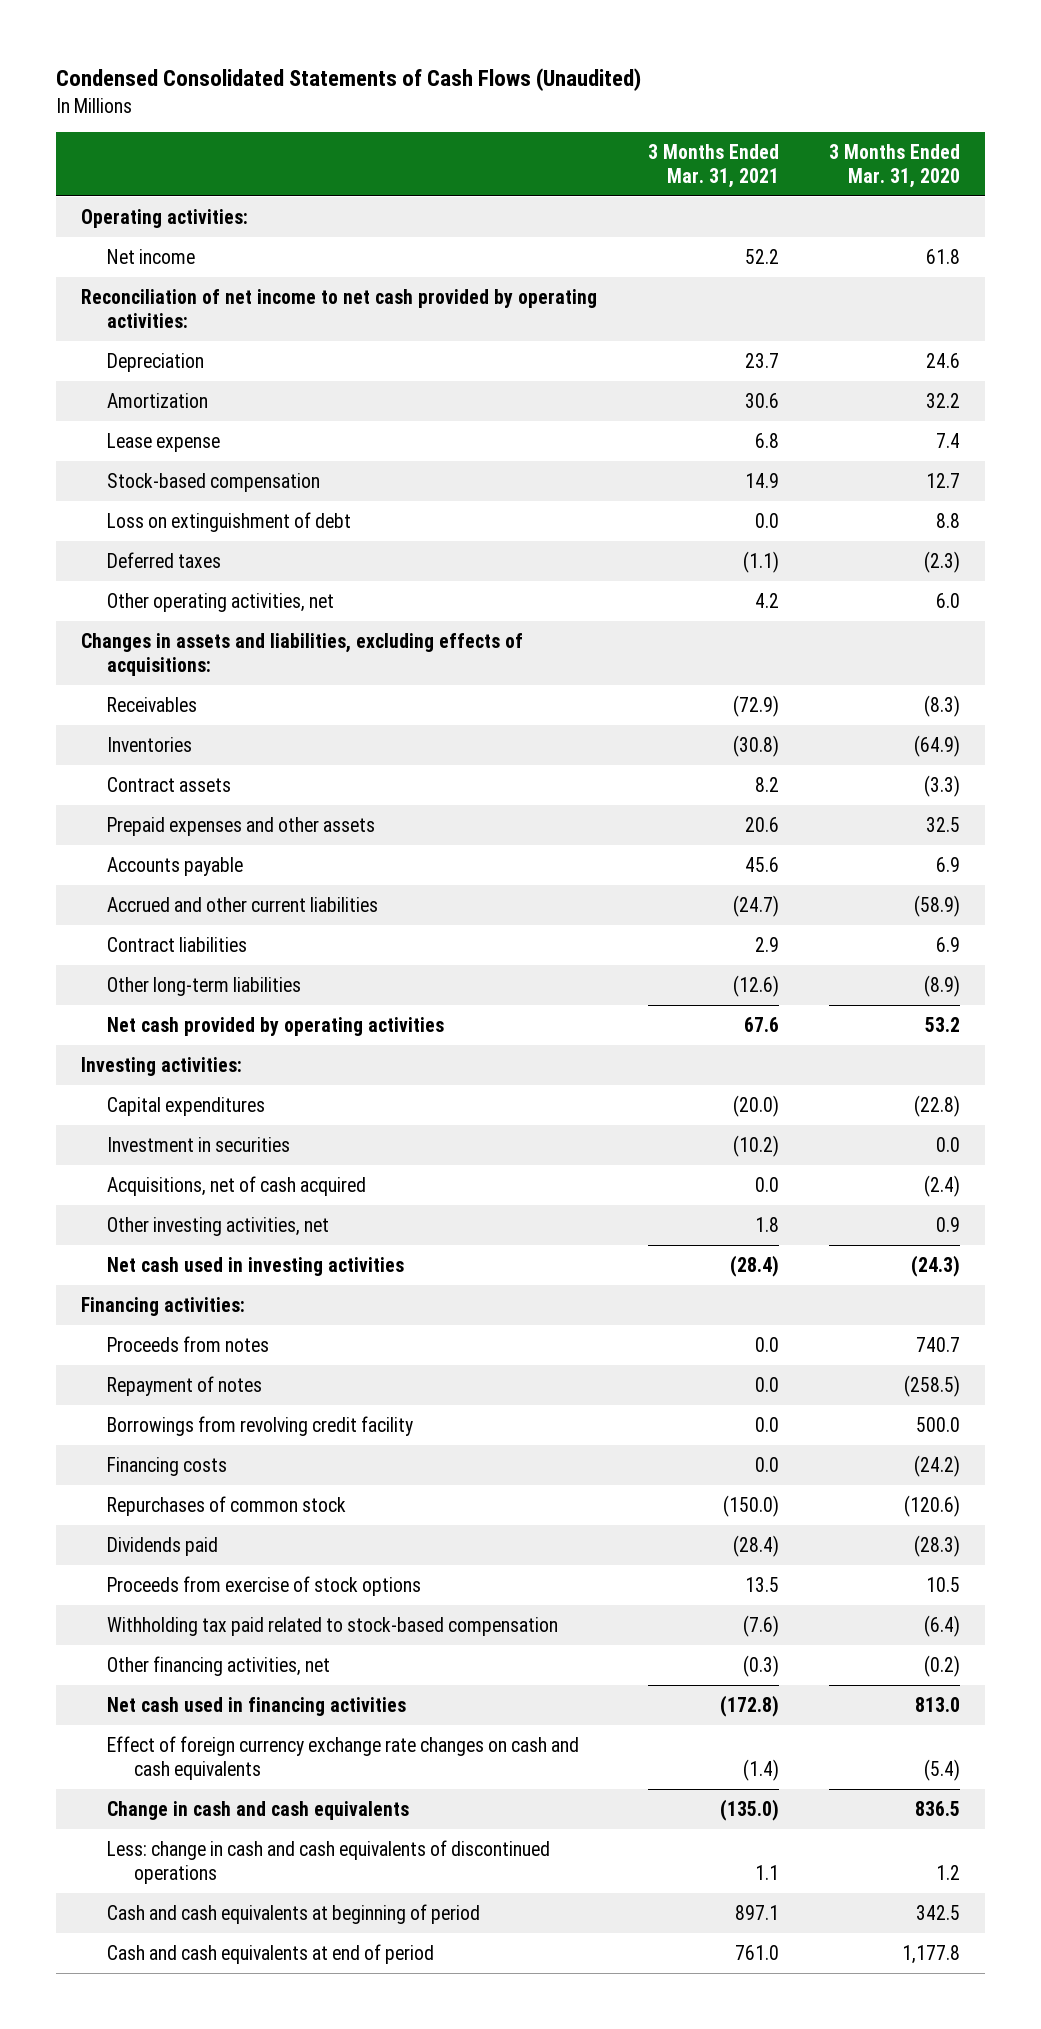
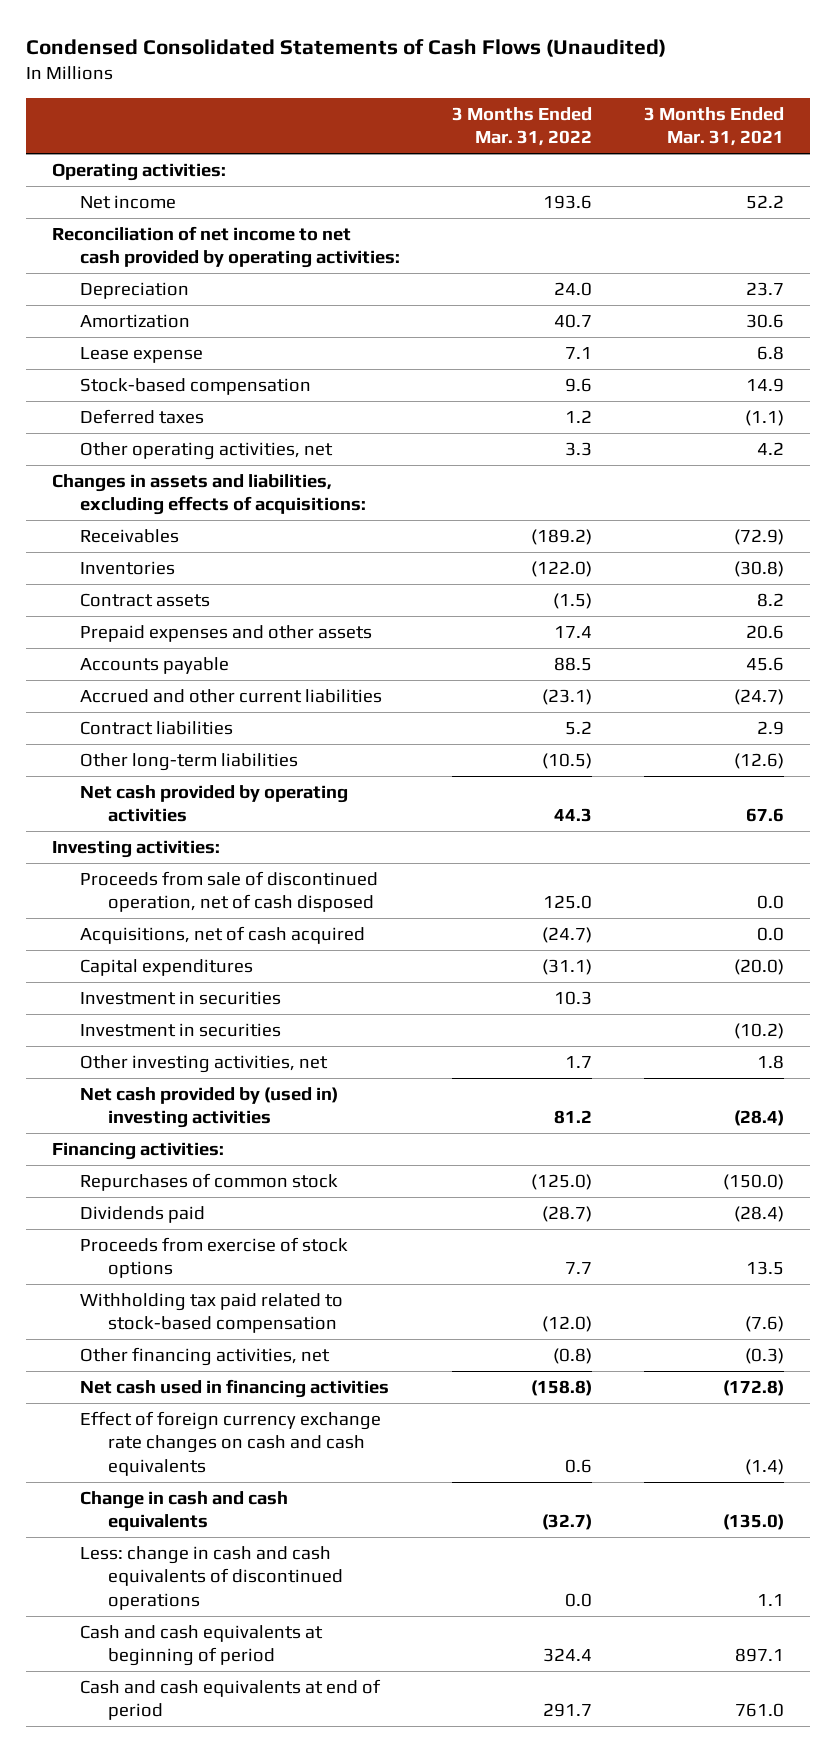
- | 3 Months Ended Mar. 31, 2021 | 3 Months Ended Mar. 31, 2020
+ | 3 Months Ended Mar. 31, 2022 | 3 Months Ended Mar. 31, 2021
- Loss on extinguishment of debt | 0.0 | 8.8
+ Proceeds from sale of discontinued operation, net of cash disposed | 125.0 | 0.0
moved up: Acquisitions, net of cash acquired | (24.7) | 0.0
+ Investment in securities | 10.3 |
- Net cash used in investing activities | (28.4) | (24.3)
+ Net cash provided by (used in) investing activities | 81.2 | (28.4)
- Proceeds from notes | 0.0 | 740.7
- Repayment of notes | 0.0 | (258.5)
- Borrowings from revolving credit facility | 0.0 | 500.0
- Financing costs | 0.0 | (24.2)

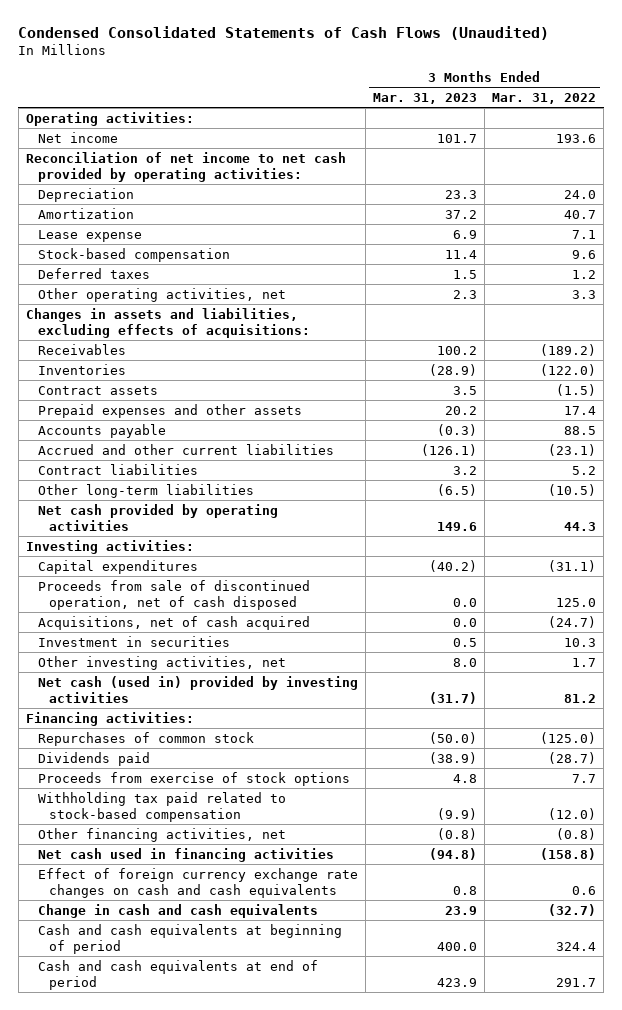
- | 3 Months Ended Mar. 31, 2022 | 3 Months Ended Mar. 31, 2021
+ | 3 Months Ended Mar. 31, 2023 | 3 Months Ended Mar. 31, 2022
moved up: Capital expenditures | (40.2) | (31.1)
- Investment in securities | | (10.2)
- Net cash provided by (used in) investing activities | 81.2 | (28.4)
+ Net cash (used in) provided by investing activities | (31.7) | 81.2
- Less: change in cash and cash equivalents of discontinued operations | 0.0 | 1.1

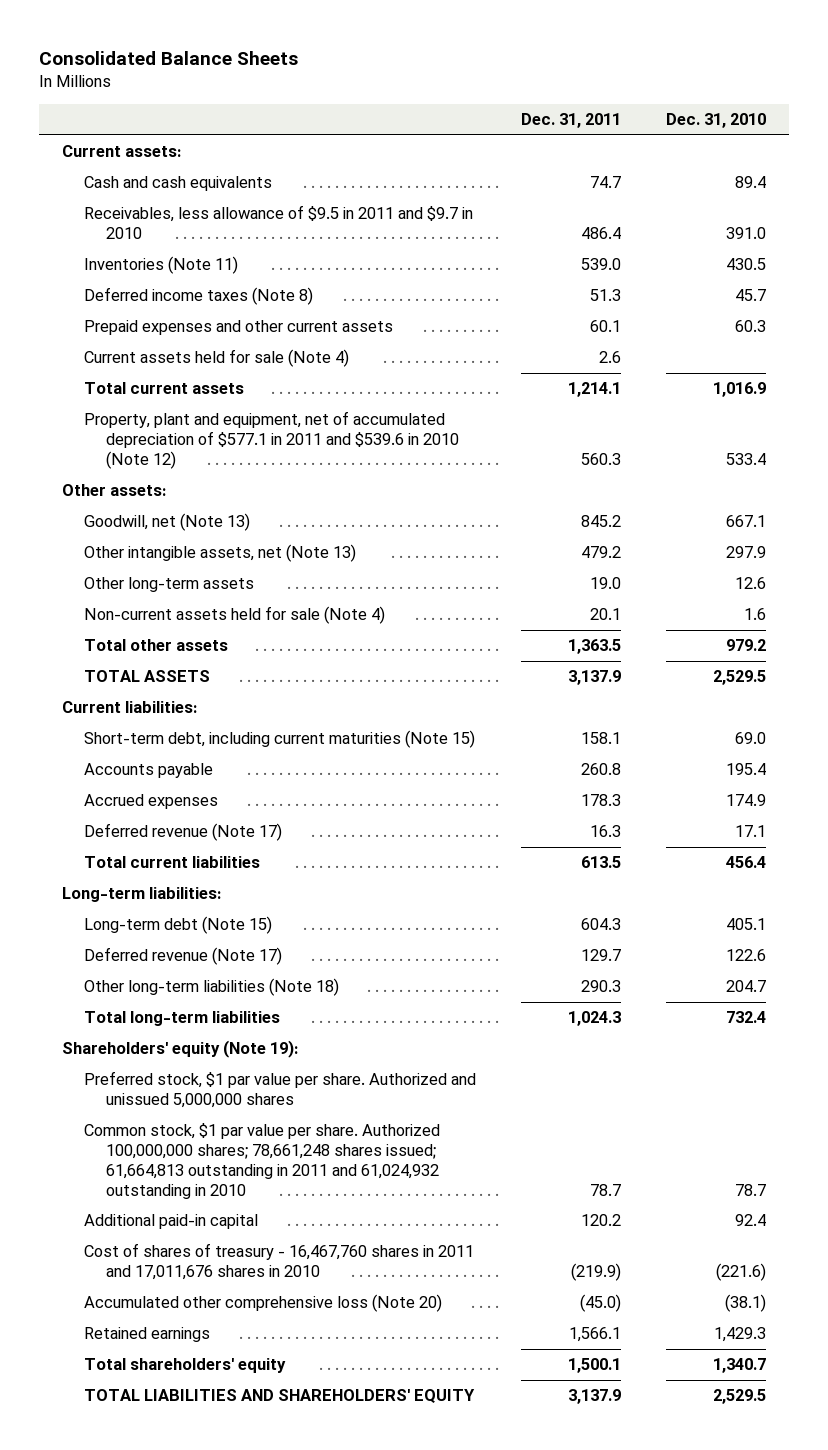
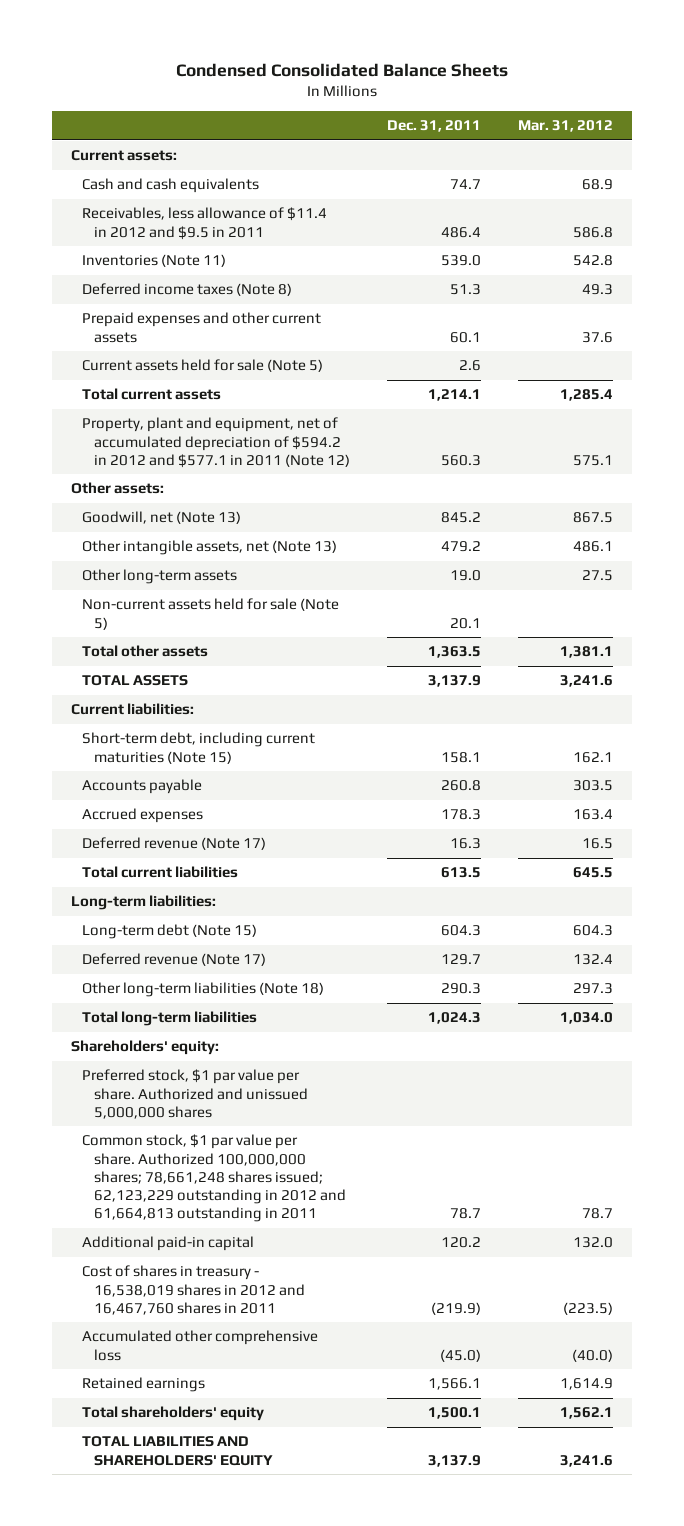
- Consolidated Balance Sheets
+ Condensed Consolidated Balance Sheets
- | Dec. 31, 2011 | Dec. 31, 2010
+ | Dec. 31, 2011 | Mar. 31, 2012
- Receivables, less allowance of $9.5 in 2011 and $9.7 in 2010 | 486.4 | 391.0
+ Receivables, less allowance of $11.4 in 2012 and $9.5 in 2011 | 486.4 | 586.8
- Current assets held for sale (Note 4) | 2.6 |
+ Current assets held for sale (Note 5) | 2.6 |
- Property, plant and equipment, net of accumulated depreciation of $577.1 in 2011 and $539.6 in 2010 (Note 12) | 560.3 | 533.4
+ Property, plant and equipment, net of accumulated depreciation of $594.2 in 2012 and $577.1 in 2011 (Note 12) | 560.3 | 575.1
- Non-current assets held for sale (Note 4) | 20.1 | 1.6
+ Non-current assets held for sale (Note 5) | 20.1 |
- Shareholders' equity (Note 19):
+ Shareholders' equity:
- Common stock, $1 par value per share. Authorized 100,000,000 shares; 78,661,248 shares issued; 61,664,813 outstanding in 2011 and 61,024,932 outstanding in 2010 | 78.7 | 78.7
+ Common stock, $1 par value per share. Authorized 100,000,000 shares; 78,661,248 shares issued; 62,123,229 outstanding in 2012 and 61,664,813 outstanding in 2011 | 78.7 | 78.7
- Cost of shares of treasury - 16,467,760 shares in 2011 and 17,011,676 shares in 2010 | (219.9) | (221.6)
- Accumulated other comprehensive loss (Note 20) | (45.0) | (38.1)
+ Cost of shares in treasury - 16,538,019 shares in 2012 and 16,467,760 shares in 2011 | (219.9) | (223.5)
+ Accumulated other comprehensive loss | (45.0) | (40.0)

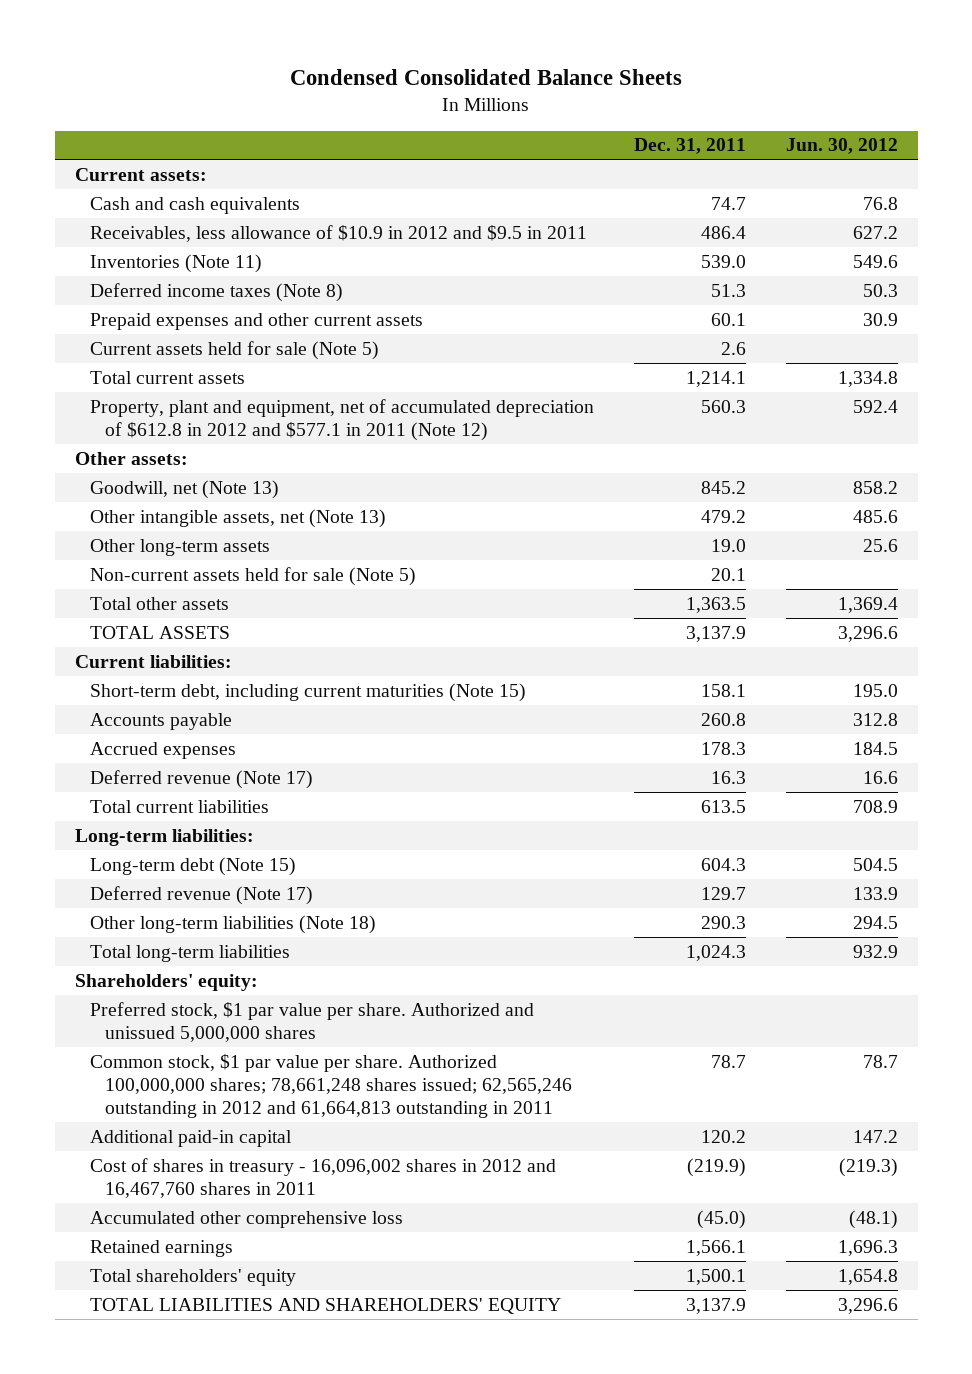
- | Dec. 31, 2011 | Mar. 31, 2012
+ | Dec. 31, 2011 | Jun. 30, 2012
- Receivables, less allowance of $11.4 in 2012 and $9.5 in 2011 | 486.4 | 586.8
+ Receivables, less allowance of $10.9 in 2012 and $9.5 in 2011 | 486.4 | 627.2
- Property, plant and equipment, net of accumulated depreciation of $594.2 in 2012 and $577.1 in 2011 (Note 12) | 560.3 | 575.1
+ Property, plant and equipment, net of accumulated depreciation of $612.8 in 2012 and $577.1 in 2011 (Note 12) | 560.3 | 592.4
- Common stock, $1 par value per share. Authorized 100,000,000 shares; 78,661,248 shares issued; 62,123,229 outstanding in 2012 and 61,664,813 outstanding in 2011 | 78.7 | 78.7
+ Common stock, $1 par value per share. Authorized 100,000,000 shares; 78,661,248 shares issued; 62,565,246 outstanding in 2012 and 61,664,813 outstanding in 2011 | 78.7 | 78.7
- Cost of shares in treasury - 16,538,019 shares in 2012 and 16,467,760 shares in 2011 | (219.9) | (223.5)
+ Cost of shares in treasury - 16,096,002 shares in 2012 and 16,467,760 shares in 2011 | (219.9) | (219.3)

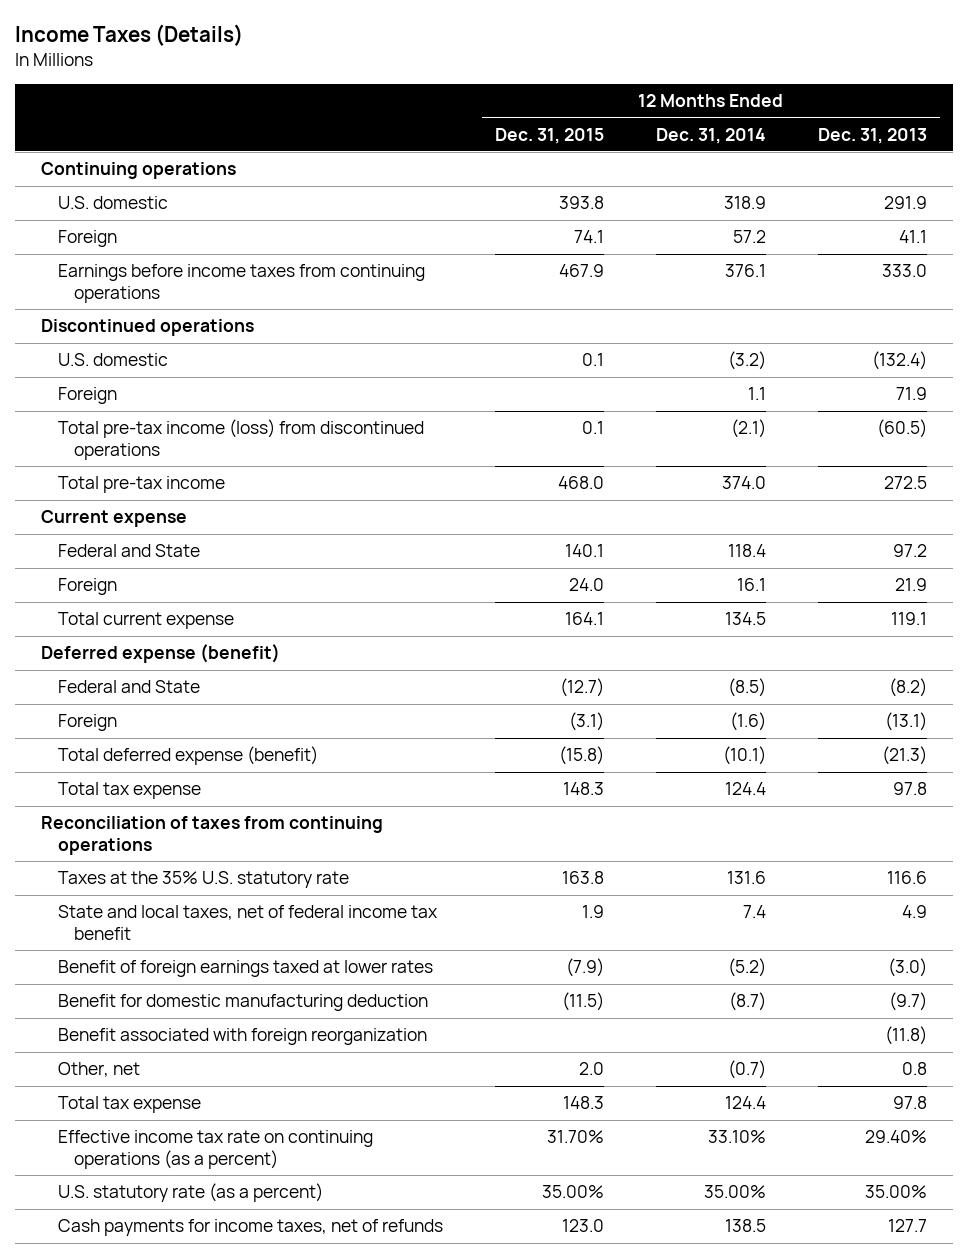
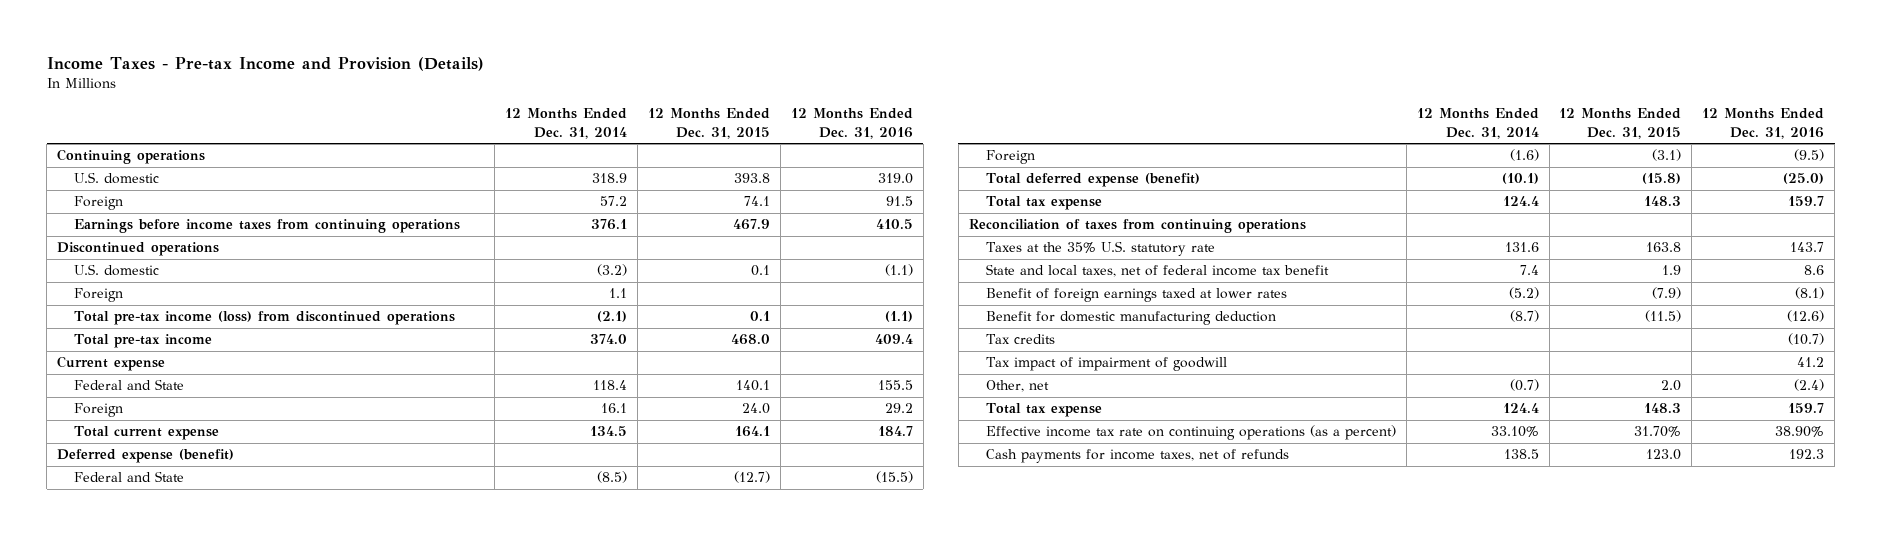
- Income Taxes (Details)
+ Income Taxes - Pre-tax Income and Provision (Details)
- | 12 Months Ended Dec. 31, 2015 | 12 Months Ended Dec. 31, 2014 | 12 Months Ended Dec. 31, 2013
+ | 12 Months Ended Dec. 31, 2014 | 12 Months Ended Dec. 31, 2015 | 12 Months Ended Dec. 31, 2016
- Benefit associated with foreign reorganization | | | (11.8)
+ Tax credits | | | (10.7)
+ Tax impact of impairment of goodwill | | | 41.2
- U.S. statutory rate (as a percent) | 35.00% | 35.00% | 35.00%

